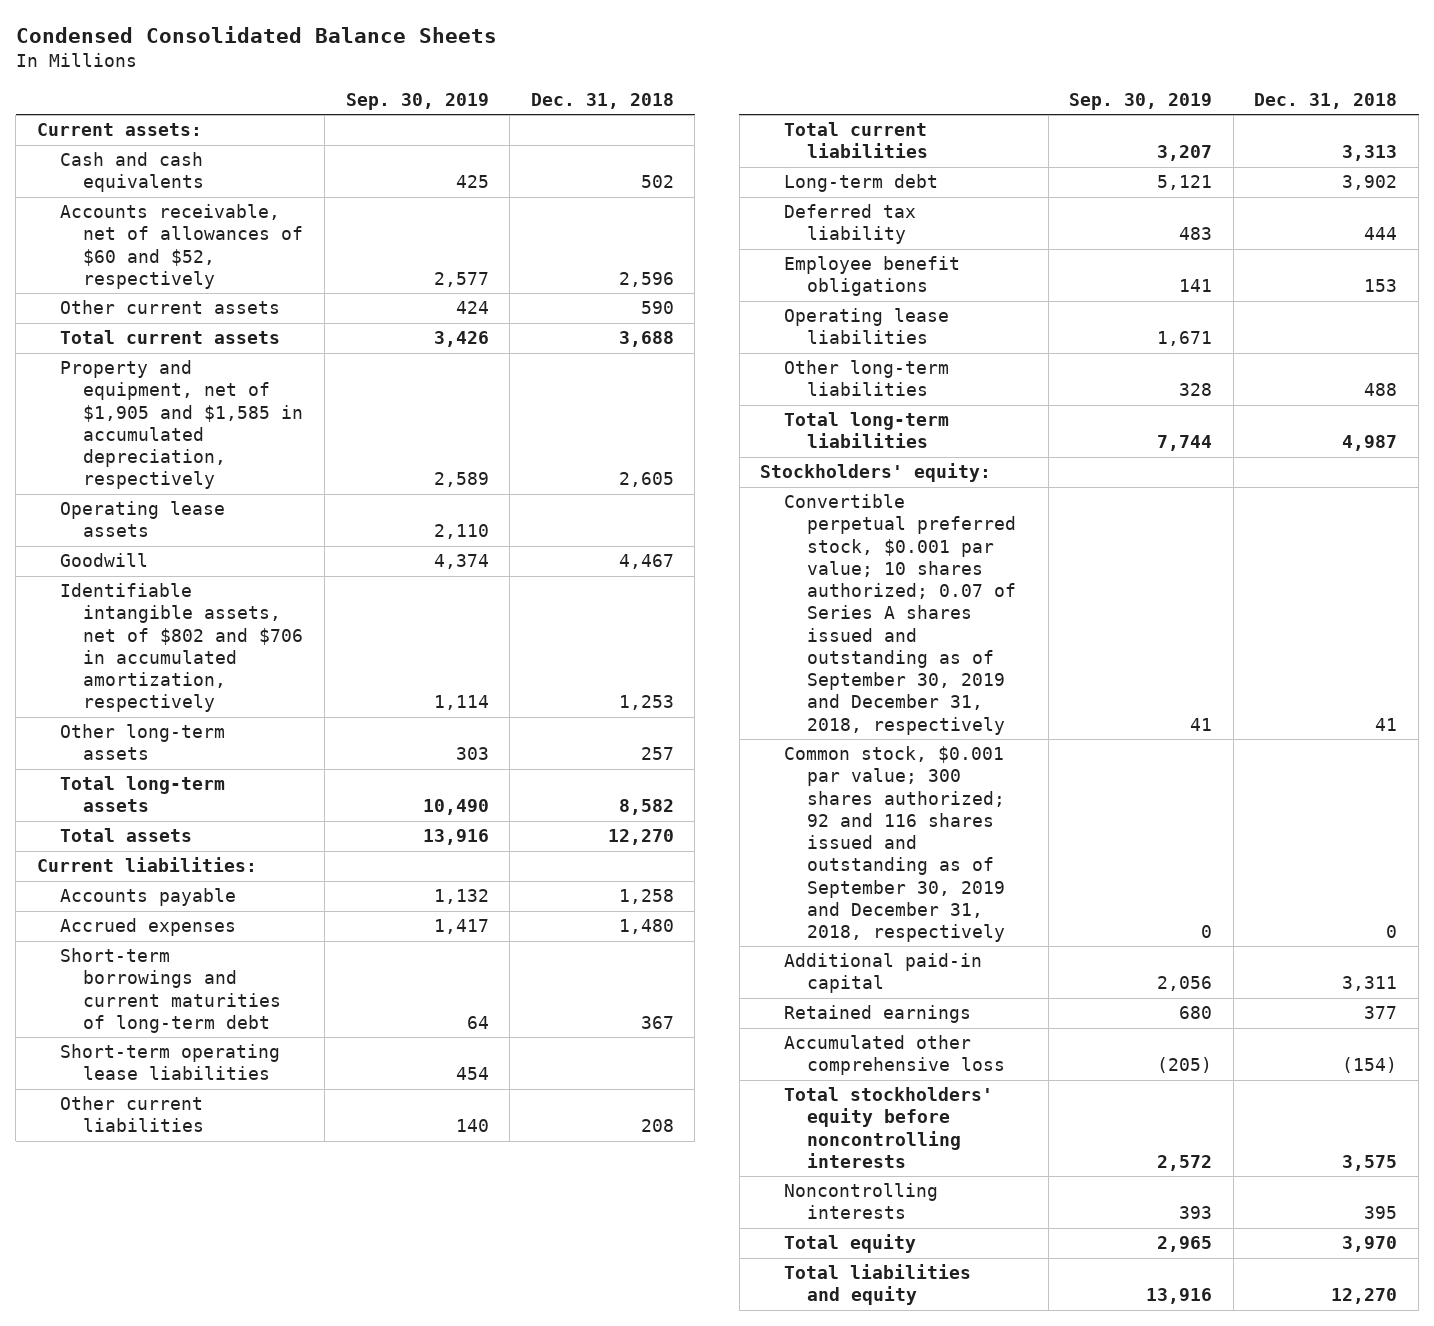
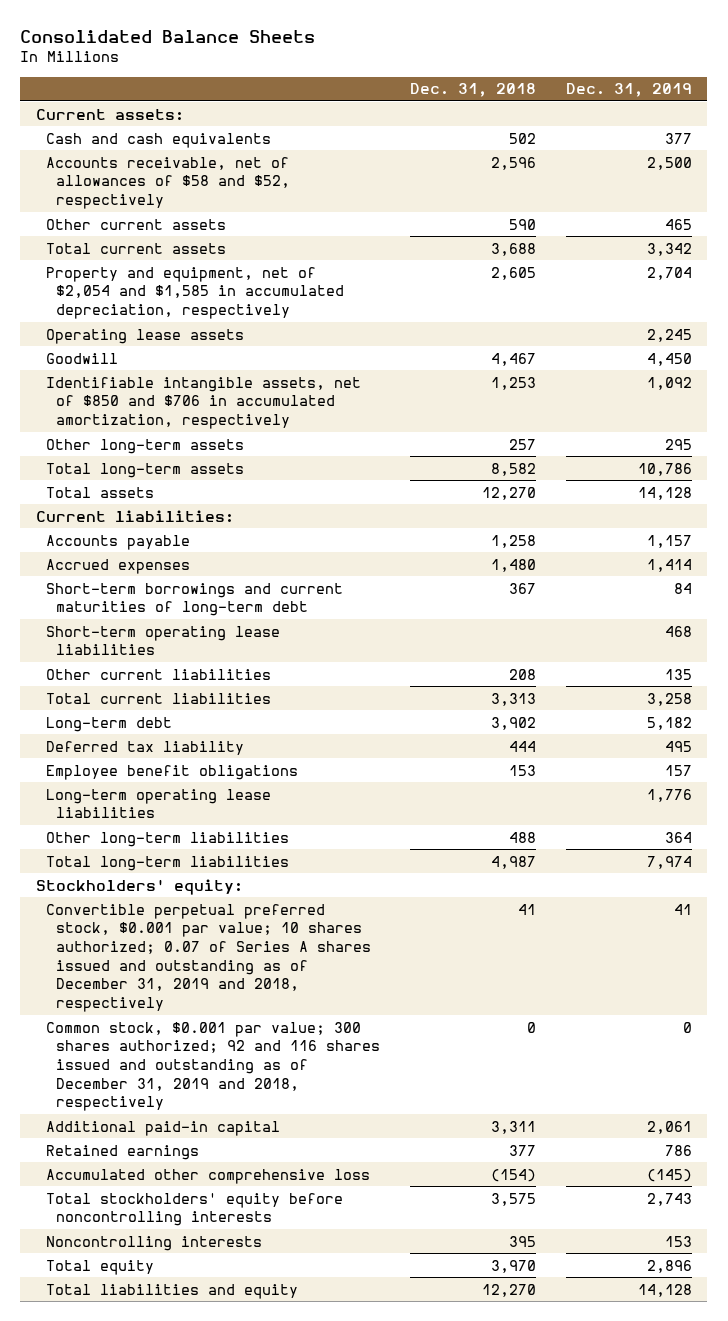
- Condensed Consolidated Balance Sheets
+ Consolidated Balance Sheets
- | Sep. 30, 2019 | Dec. 31, 2018
+ | Dec. 31, 2018 | Dec. 31, 2019
- Accounts receivable, net of allowances of $60 and $52, respectively | 2,577 | 2,596
+ Accounts receivable, net of allowances of $58 and $52, respectively | 2,596 | 2,500
- Property and equipment, net of $1,905 and $1,585 in accumulated depreciation, respectively | 2,589 | 2,605
+ Property and equipment, net of $2,054 and $1,585 in accumulated depreciation, respectively | 2,605 | 2,704
- Identifiable intangible assets, net of $802 and $706 in accumulated amortization, respectively | 1,114 | 1,253
+ Identifiable intangible assets, net of $850 and $706 in accumulated amortization, respectively | 1,253 | 1,092
- Operating lease liabilities | 1,671 |
+ Long-term operating lease liabilities | | 1,776
- Convertible perpetual preferred stock, $0.001 par value; 10 shares authorized; 0.07 of Series A shares issued and outstanding as of September 30, 2019 and December 31, 2018, respectively | 41 | 41
- Common stock, $0.001 par value; 300 shares authorized; 92 and 116 shares issued and outstanding as of September 30, 2019 and December 31, 2018, respectively | 0 | 0
+ Convertible perpetual preferred stock, $0.001 par value; 10 shares authorized; 0.07 of Series A shares issued and outstanding as of December 31, 2019 and 2018, respectively | 41 | 41
+ Common stock, $0.001 par value; 300 shares authorized; 92 and 116 shares issued and outstanding as of December 31, 2019 and 2018, respectively | 0 | 0

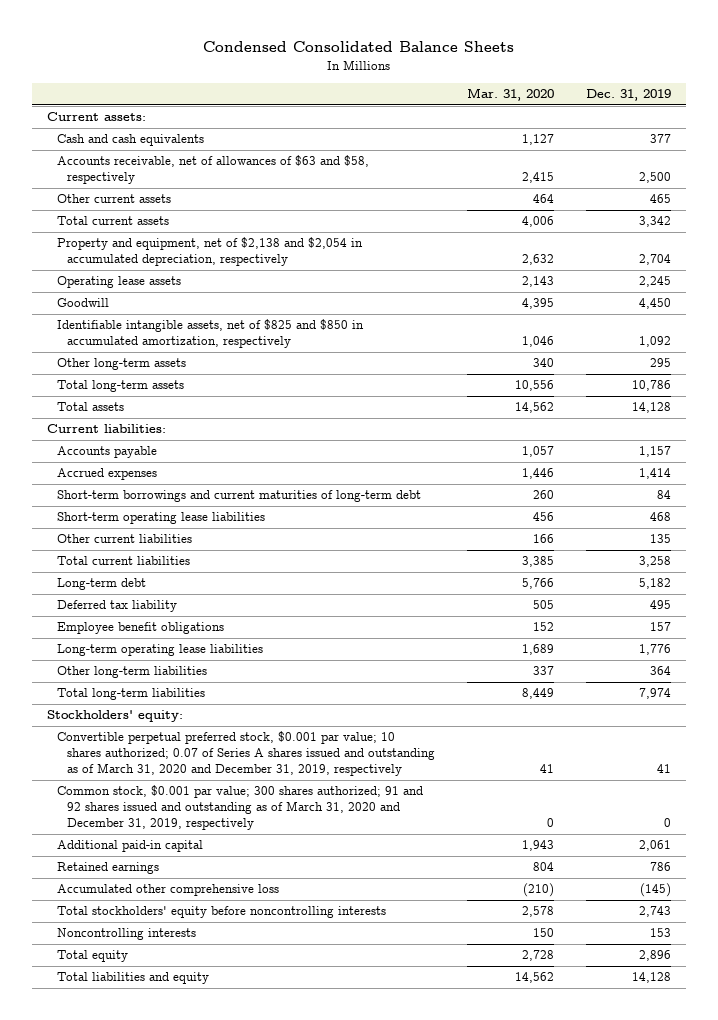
- Consolidated Balance Sheets
+ Condensed Consolidated Balance Sheets
- | Dec. 31, 2018 | Dec. 31, 2019
+ | Mar. 31, 2020 | Dec. 31, 2019
- Accounts receivable, net of allowances of $58 and $52, respectively | 2,596 | 2,500
+ Accounts receivable, net of allowances of $63 and $58, respectively | 2,415 | 2,500
- Property and equipment, net of $2,054 and $1,585 in accumulated depreciation, respectively | 2,605 | 2,704
+ Property and equipment, net of $2,138 and $2,054 in accumulated depreciation, respectively | 2,632 | 2,704
- Identifiable intangible assets, net of $850 and $706 in accumulated amortization, respectively | 1,253 | 1,092
+ Identifiable intangible assets, net of $825 and $850 in accumulated amortization, respectively | 1,046 | 1,092
- Convertible perpetual preferred stock, $0.001 par value; 10 shares authorized; 0.07 of Series A shares issued and outstanding as of December 31, 2019 and 2018, respectively | 41 | 41
- Common stock, $0.001 par value; 300 shares authorized; 92 and 116 shares issued and outstanding as of December 31, 2019 and 2018, respectively | 0 | 0
+ Convertible perpetual preferred stock, $0.001 par value; 10 shares authorized; 0.07 of Series A shares issued and outstanding as of March 31, 2020 and December 31, 2019, respectively | 41 | 41
+ Common stock, $0.001 par value; 300 shares authorized; 91 and 92 shares issued and outstanding as of March 31, 2020 and December 31, 2019, respectively | 0 | 0

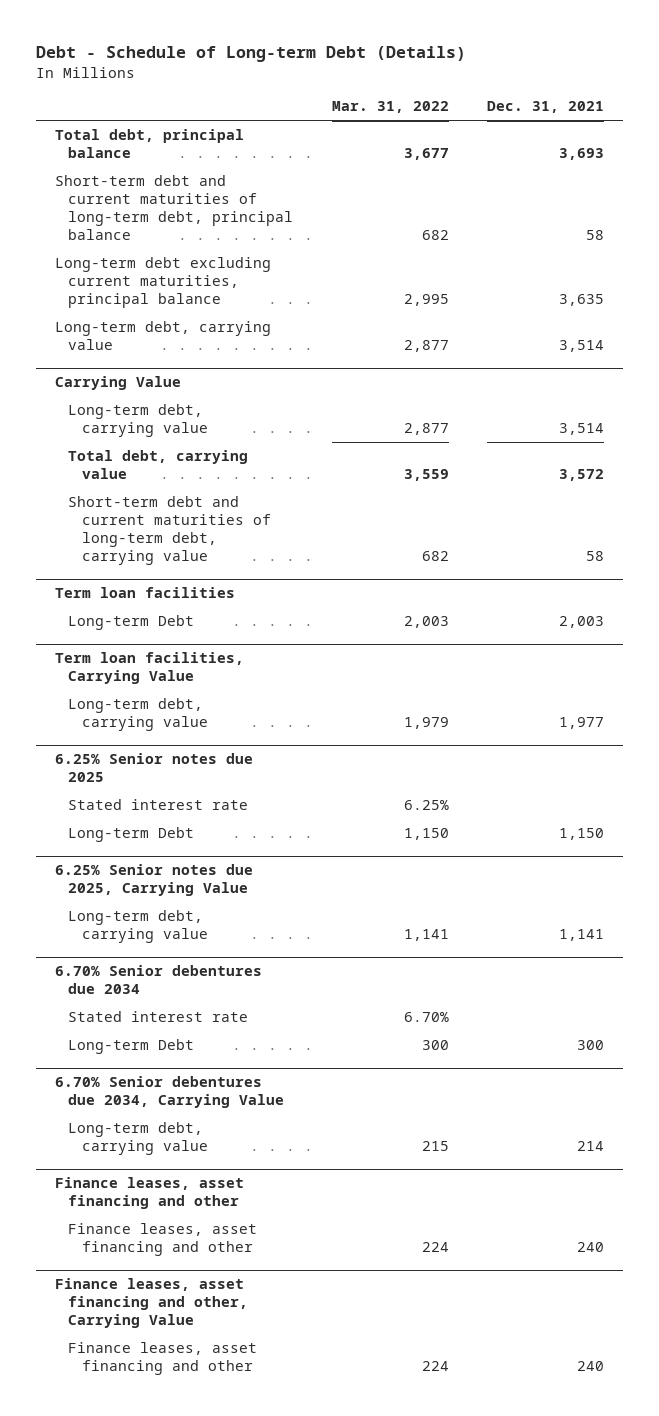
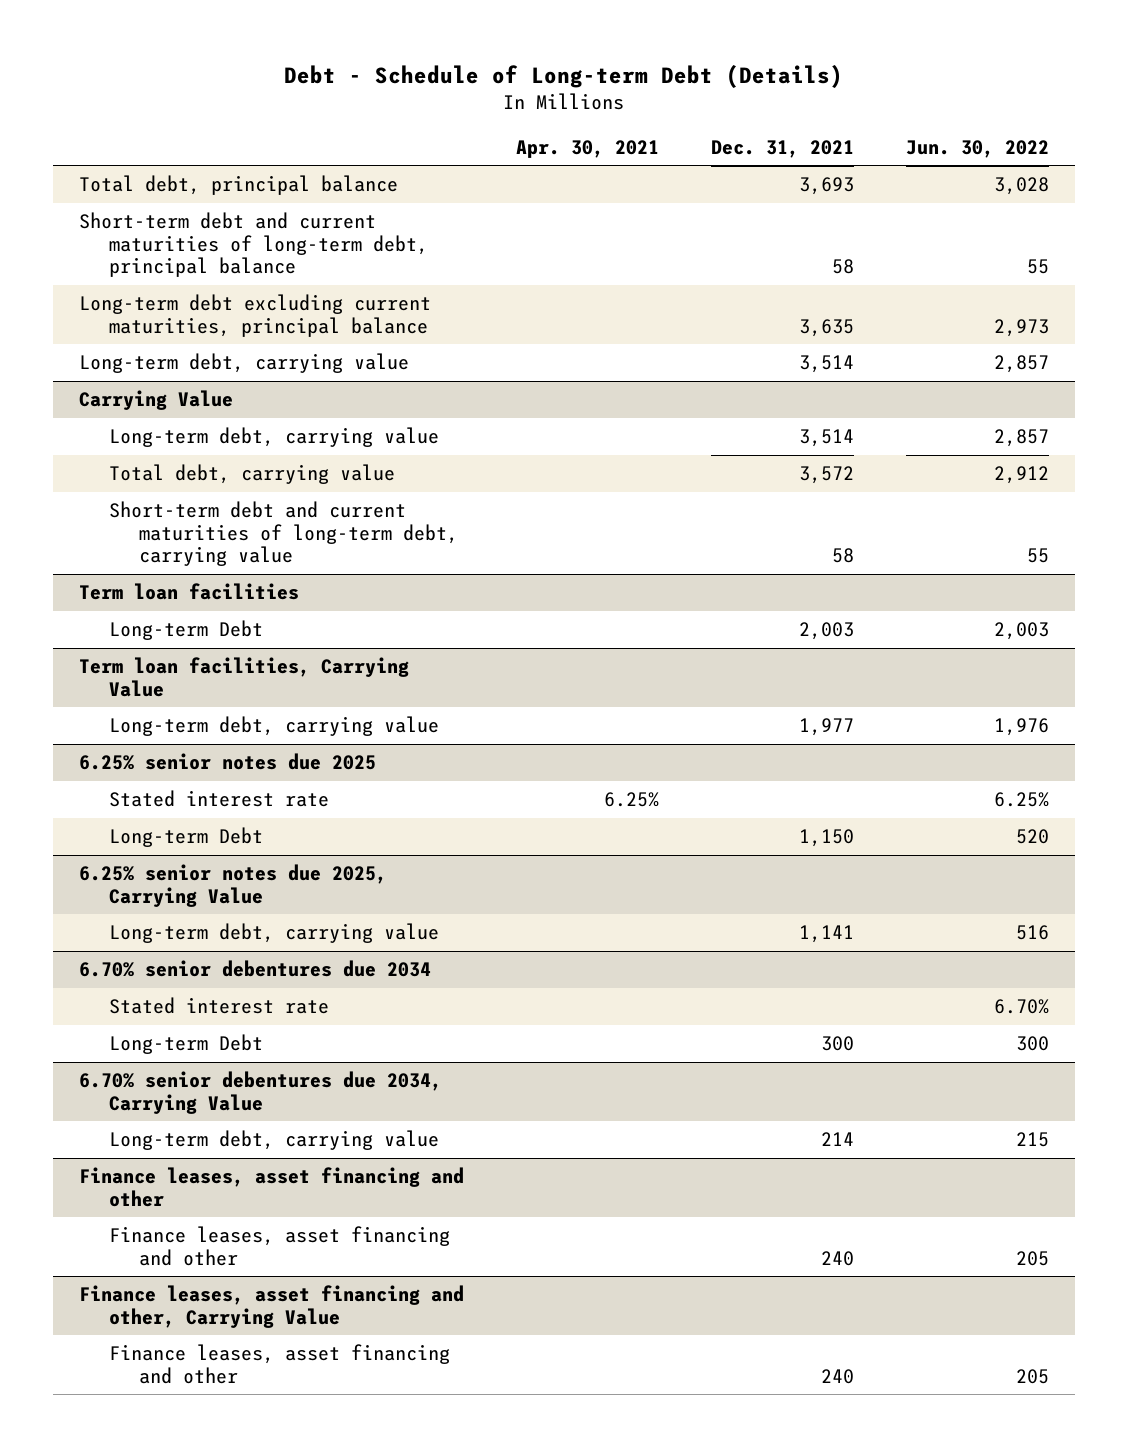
- | Mar. 31, 2022 | Dec. 31, 2021
+ | Apr. 30, 2021 | Dec. 31, 2021 | Jun. 30, 2022
- 6.25% Senior notes due 2025
+ 6.25% senior notes due 2025
- 6.25% Senior notes due 2025, Carrying Value
+ 6.25% senior notes due 2025, Carrying Value
- 6.70% Senior debentures due 2034
+ 6.70% senior debentures due 2034
- 6.70% Senior debentures due 2034, Carrying Value
+ 6.70% senior debentures due 2034, Carrying Value

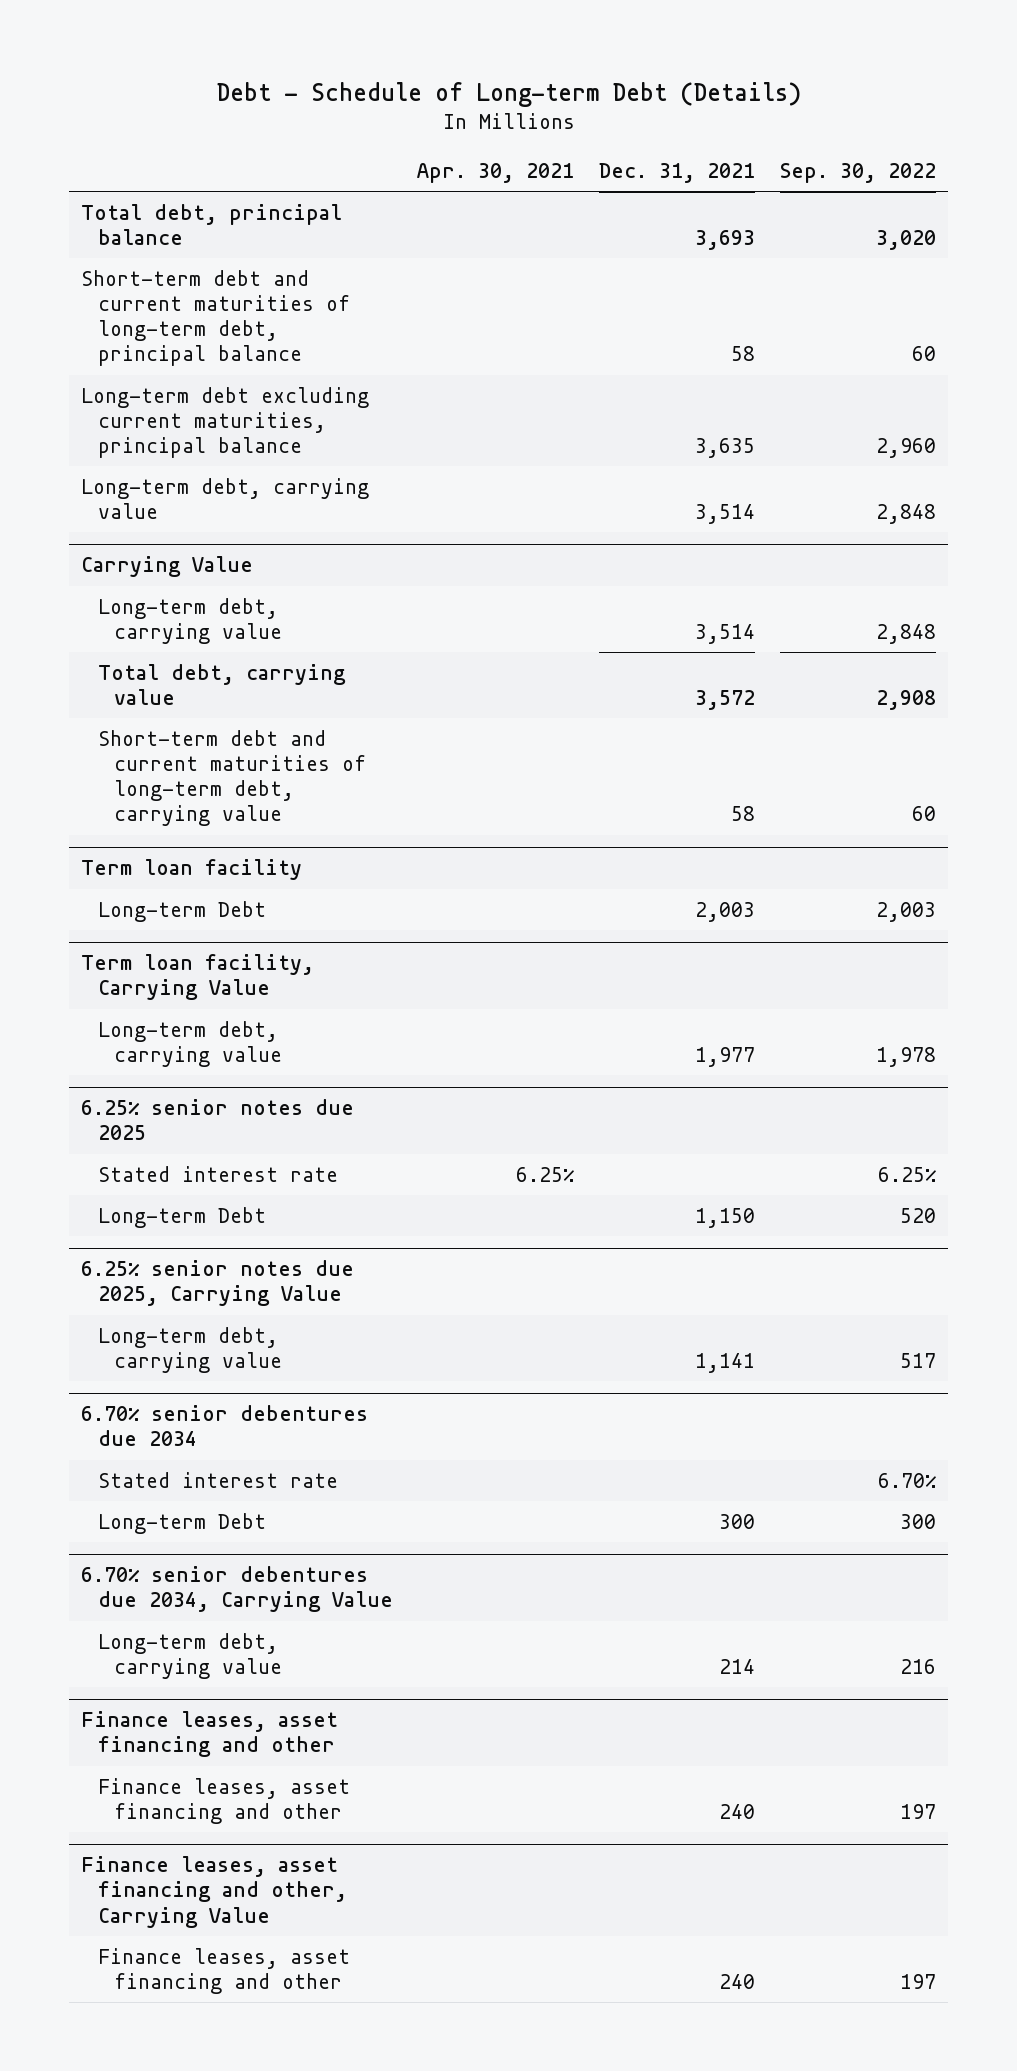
- | Apr. 30, 2021 | Dec. 31, 2021 | Jun. 30, 2022
+ | Apr. 30, 2021 | Dec. 31, 2021 | Sep. 30, 2022
- Term loan facilities
+ Term loan facility
- Term loan facilities, Carrying Value
+ Term loan facility, Carrying Value

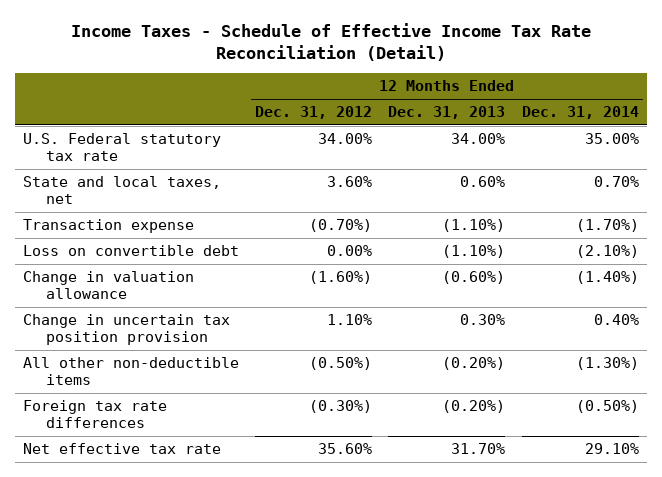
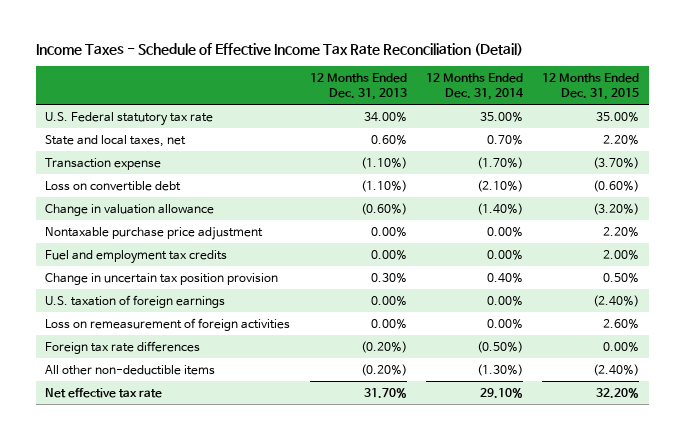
- | 12 Months Ended Dec. 31, 2012 | 12 Months Ended Dec. 31, 2013 | 12 Months Ended Dec. 31, 2014
+ | 12 Months Ended Dec. 31, 2013 | 12 Months Ended Dec. 31, 2014 | 12 Months Ended Dec. 31, 2015
+ Nontaxable purchase price adjustment | 0.00% | 0.00% | 2.20%
+ Fuel and employment tax credits | 0.00% | 0.00% | 2.00%
+ U.S. taxation of foreign earnings | 0.00% | 0.00% | (2.40%)
+ Loss on remeasurement of foreign activities | 0.00% | 0.00% | 2.60%
moved down: All other non-deductible items | (0.20%) | (1.30%) | (2.40%)

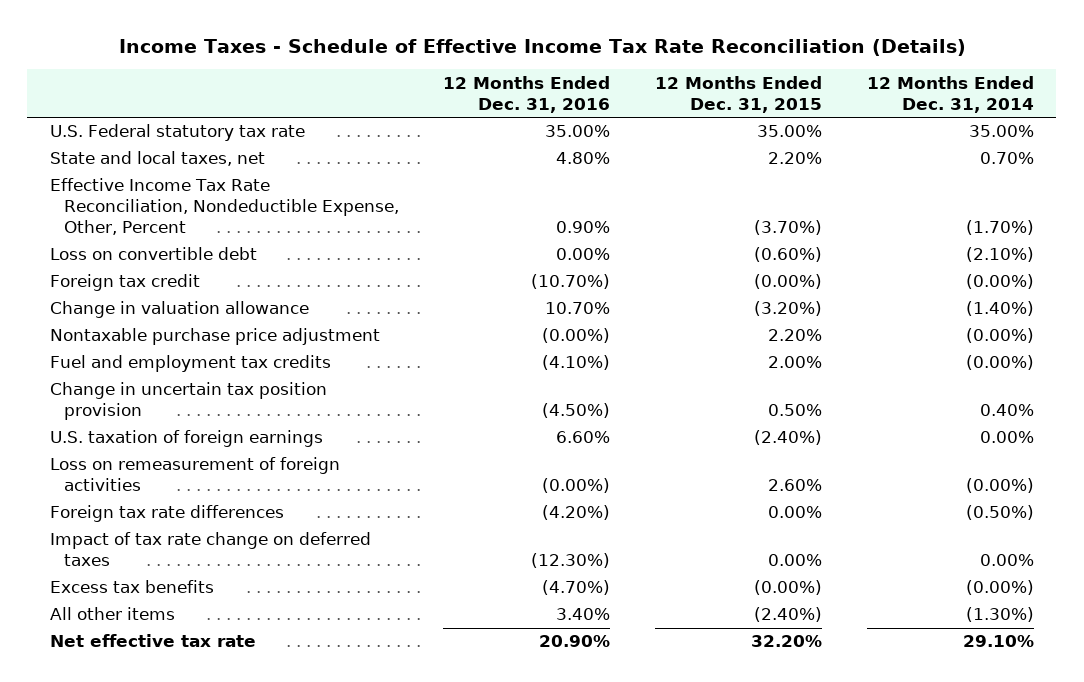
- Income Taxes - Schedule of Effective Income Tax Rate Reconciliation (Detail)
+ Income Taxes - Schedule of Effective Income Tax Rate Reconciliation (Details)
- | 12 Months Ended Dec. 31, 2013 | 12 Months Ended Dec. 31, 2014 | 12 Months Ended Dec. 31, 2015
+ | 12 Months Ended Dec. 31, 2016 | 12 Months Ended Dec. 31, 2015 | 12 Months Ended Dec. 31, 2014
- Transaction expense | (1.10%) | (1.70%) | (3.70%)
+ Effective Income Tax Rate Reconciliation, Nondeductible Expense, Other, Percent | 0.90% | (3.70%) | (1.70%)
+ Foreign tax credit | (10.70%) | (0.00%) | (0.00%)
- Nontaxable purchase price adjustment | 0.00% | 0.00% | 2.20%
- Fuel and employment tax credits | 0.00% | 0.00% | 2.00%
+ Nontaxable purchase price adjustment | (0.00%) | 2.20% | (0.00%)
+ Fuel and employment tax credits | (4.10%) | 2.00% | (0.00%)
- Loss on remeasurement of foreign activities | 0.00% | 0.00% | 2.60%
+ Loss on remeasurement of foreign activities | (0.00%) | 2.60% | (0.00%)
- All other non-deductible items | (0.20%) | (1.30%) | (2.40%)
+ Impact of tax rate change on deferred taxes | (12.30%) | 0.00% | 0.00%
+ Excess tax benefits | (4.70%) | (0.00%) | (0.00%)
+ All other items | 3.40% | (2.40%) | (1.30%)

